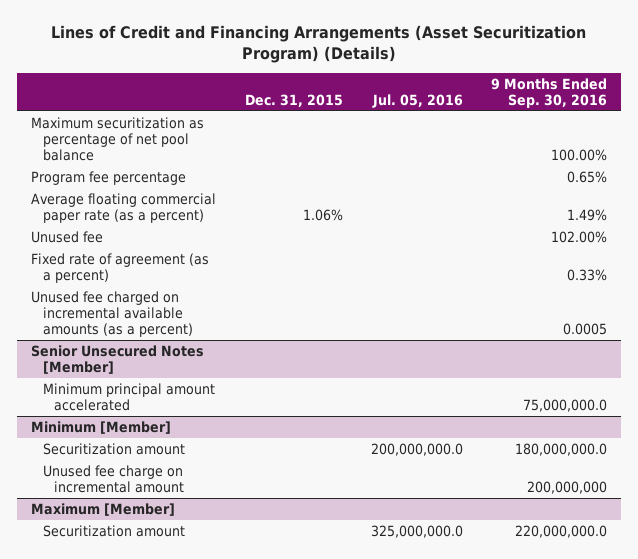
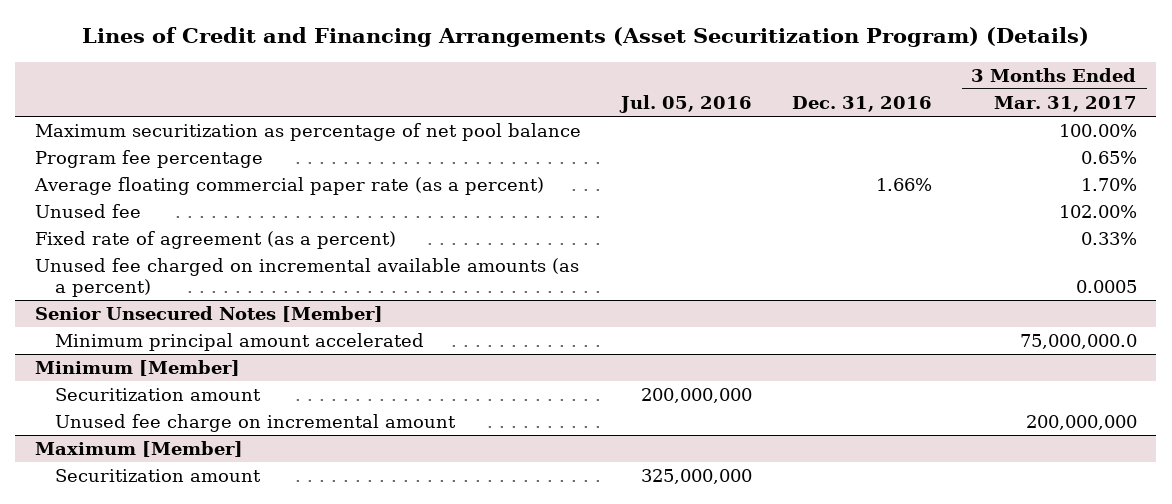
- | Dec. 31, 2015 | Jul. 05, 2016 | 9 Months Ended Sep. 30, 2016
+ | Jul. 05, 2016 | Dec. 31, 2016 | 3 Months Ended Mar. 31, 2017
@ Minimum [Member]
- Securitization amount | | 200,000,000.0 | 180,000,000.0
+ Securitization amount | 200,000,000 | |
@ Maximum [Member]
- Securitization amount | | 325,000,000.0 | 220,000,000.0
+ Securitization amount | 325,000,000 | |

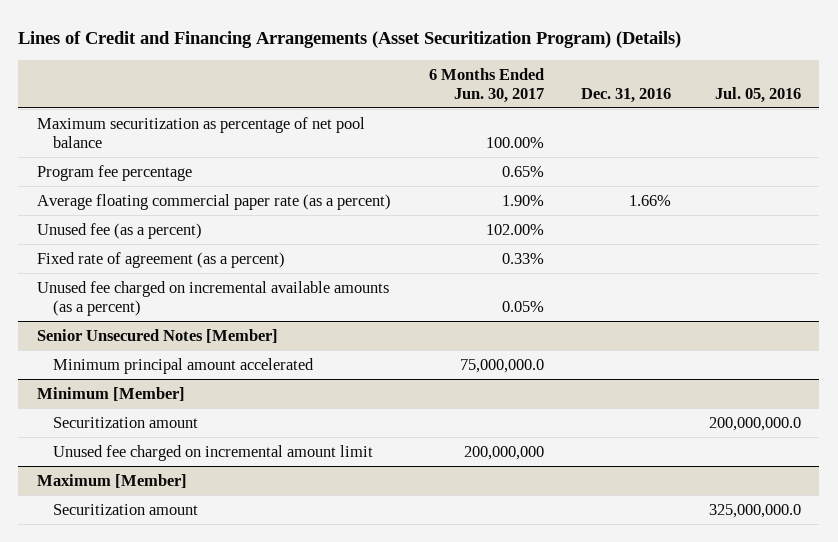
- | Jul. 05, 2016 | Dec. 31, 2016 | 3 Months Ended Mar. 31, 2017
+ | 6 Months Ended Jun. 30, 2017 | Dec. 31, 2016 | Jul. 05, 2016
- Unused fee | | | 102.00%
+ Unused fee (as a percent) | 102.00% | |
@ Minimum [Member]
- Securitization amount | 200,000,000 | |
- Unused fee charge on incremental amount | | | 200,000,000
+ Securitization amount | | | 200,000,000.0
+ Unused fee charged on incremental amount limit | 200,000,000 | |
@ Maximum [Member]
- Securitization amount | 325,000,000 | |
+ Securitization amount | | | 325,000,000.0

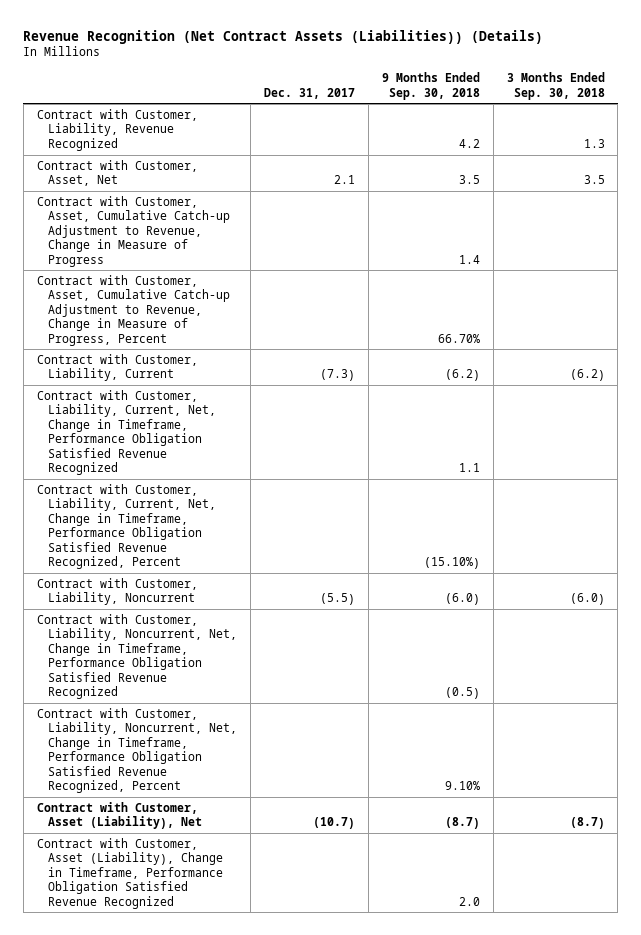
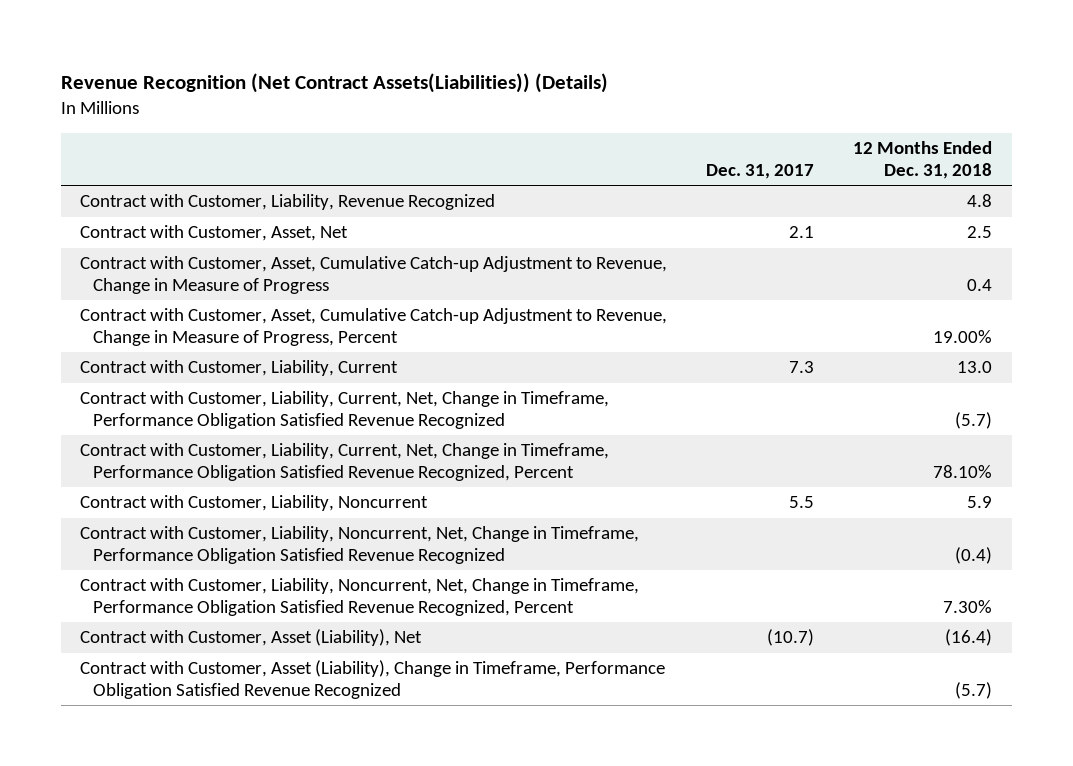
- Revenue Recognition (Net Contract Assets (Liabilities)) (Details)
+ Revenue Recognition (Net Contract Assets(Liabilities)) (Details)
- | Dec. 31, 2017 | 9 Months Ended Sep. 30, 2018 | 3 Months Ended Sep. 30, 2018
+ | Dec. 31, 2017 | 12 Months Ended Dec. 31, 2018
- Contract with Customer, Liability, Current | (7.3) | (6.2) | (6.2)
+ Contract with Customer, Liability, Current | 7.3 | 13.0
- Contract with Customer, Liability, Noncurrent | (5.5) | (6.0) | (6.0)
+ Contract with Customer, Liability, Noncurrent | 5.5 | 5.9

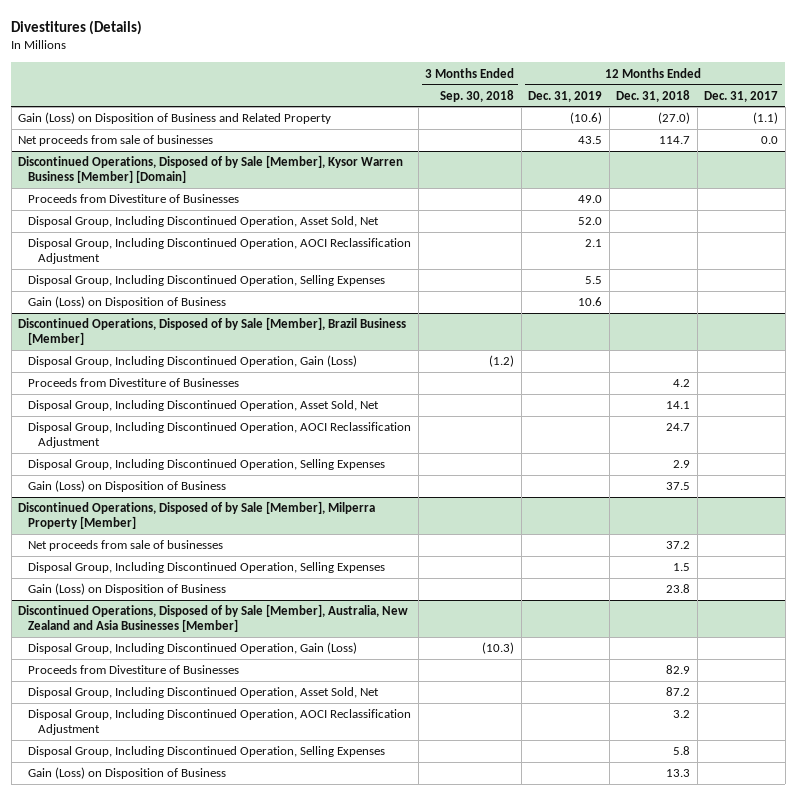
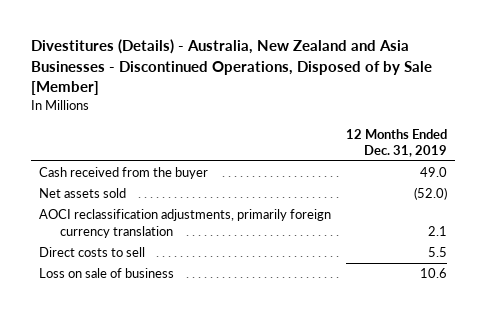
- Divestitures (Details)
+ Divestitures (Details) - Australia, New Zealand and Asia Businesses - Discontinued Operations, Disposed of by Sale [Member]
- | 3 Months Ended Sep. 30, 2018 | 12 Months Ended Dec. 31, 2019 | 12 Months Ended Dec. 31, 2018 | 12 Months Ended Dec. 31, 2017
+ | 12 Months Ended Dec. 31, 2019
- Gain (Loss) on Disposition of Business and Related Property | | (10.6) | (27.0) | (1.1)
- Net proceeds from sale of businesses | | 43.5 | 114.7 | 0.0
- Discontinued Operations, Disposed of by Sale [Member], Kysor Warren Business [Member] [Domain]
- Proceeds from Divestiture of Businesses | | 49.0 | |
- Disposal Group, Including Discontinued Operation, Asset Sold, Net | | 52.0 | |
- Disposal Group, Including Discontinued Operation, AOCI Reclassification Adjustment | | 2.1 | |
- Disposal Group, Including Discontinued Operation, Selling Expenses | | 5.5 | |
- Gain (Loss) on Disposition of Business | | 10.6 | |
- Discontinued Operations, Disposed of by Sale [Member], Brazil Business [Member]
- Disposal Group, Including Discontinued Operation, Gain (Loss) | (1.2) | | |
- Proceeds from Divestiture of Businesses | | | 4.2 |
- Disposal Group, Including Discontinued Operation, Asset Sold, Net | | | 14.1 |
- Disposal Group, Including Discontinued Operation, AOCI Reclassification Adjustment | | | 24.7 |
- Disposal Group, Including Discontinued Operation, Selling Expenses | | | 2.9 |
- Gain (Loss) on Disposition of Business | | | 37.5 |
- Discontinued Operations, Disposed of by Sale [Member], Milperra Property [Member]
- Net proceeds from sale of businesses | | | 37.2 |
- Disposal Group, Including Discontinued Operation, Selling Expenses | | | 1.5 |
- Gain (Loss) on Disposition of Business | | | 23.8 |
- Discontinued Operations, Disposed of by Sale [Member], Australia, New Zealand and Asia Businesses [Member]
- Disposal Group, Including Discontinued Operation, Gain (Loss) | (10.3) | | |
- Proceeds from Divestiture of Businesses | | | 82.9 |
- Disposal Group, Including Discontinued Operation, Asset Sold, Net | | | 87.2 |
- Disposal Group, Including Discontinued Operation, AOCI Reclassification Adjustment | | | 3.2 |
- Disposal Group, Including Discontinued Operation, Selling Expenses | | | 5.8 |
- Gain (Loss) on Disposition of Business | | | 13.3 |
+ Cash received from the buyer | 49.0
+ Net assets sold | (52.0)
+ AOCI reclassification adjustments, primarily foreign currency translation | 2.1
+ Direct costs to sell | 5.5
+ Loss on sale of business | 10.6

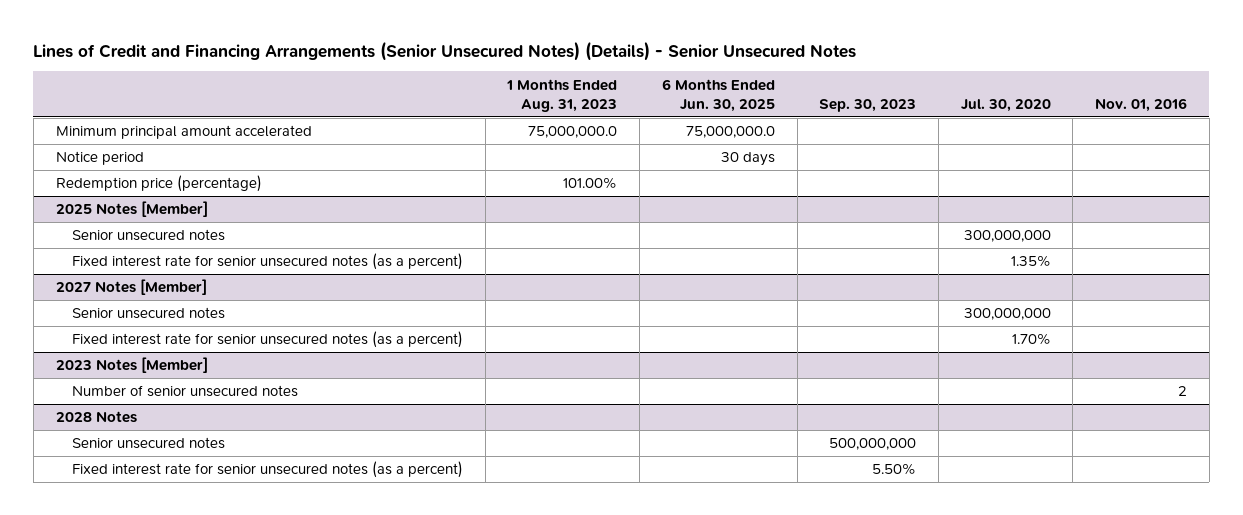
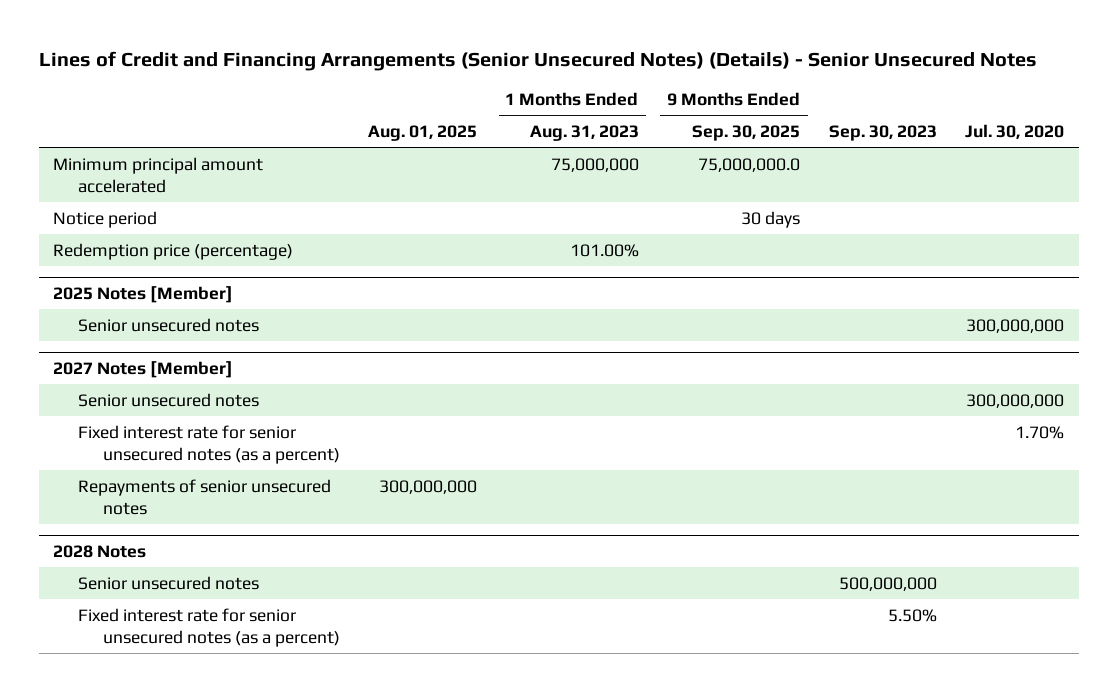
- | 1 Months Ended Aug. 31, 2023 | 6 Months Ended Jun. 30, 2025 | Sep. 30, 2023 | Jul. 30, 2020 | Nov. 01, 2016
+ | Aug. 01, 2025 | 1 Months Ended Aug. 31, 2023 | 9 Months Ended Sep. 30, 2025 | Sep. 30, 2023 | Jul. 30, 2020
- Minimum principal amount accelerated | 75,000,000.0 | 75,000,000.0 | | |
+ Minimum principal amount accelerated | | 75,000,000 | 75,000,000.0 | |
@ 2025 Notes [Member]
- Fixed interest rate for senior unsecured notes (as a percent) | | | | 1.35% |
- 2023 Notes [Member]
- Number of senior unsecured notes | | | | | 2
@ 2027 Notes [Member]
+ Repayments of senior unsecured notes | 300,000,000 | | | |

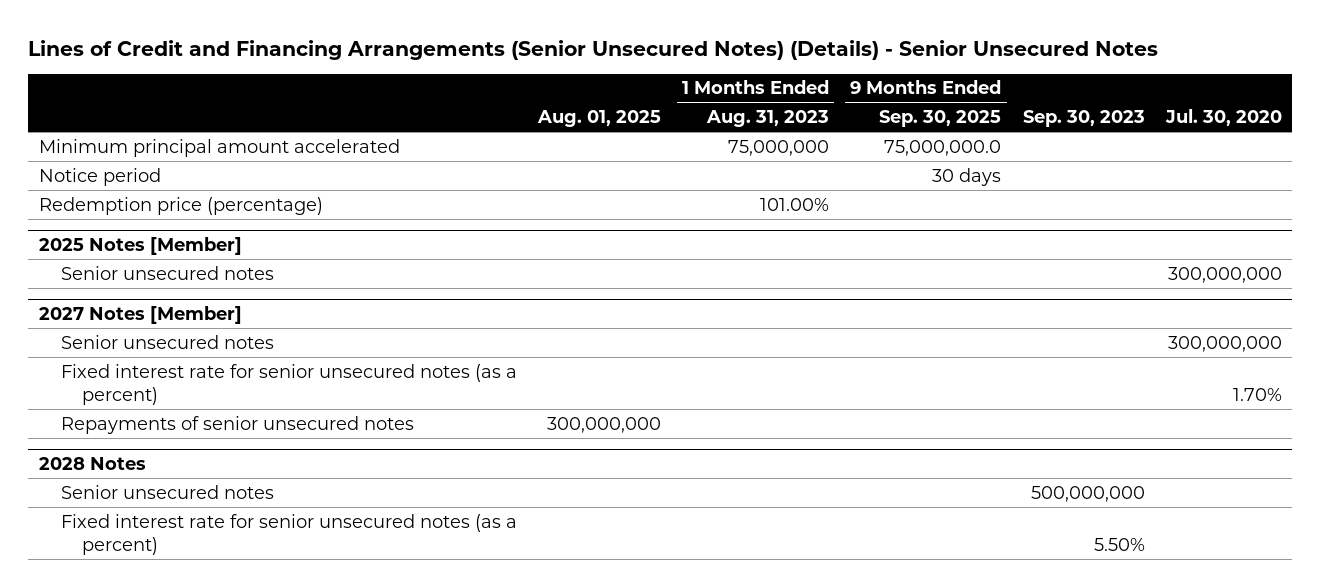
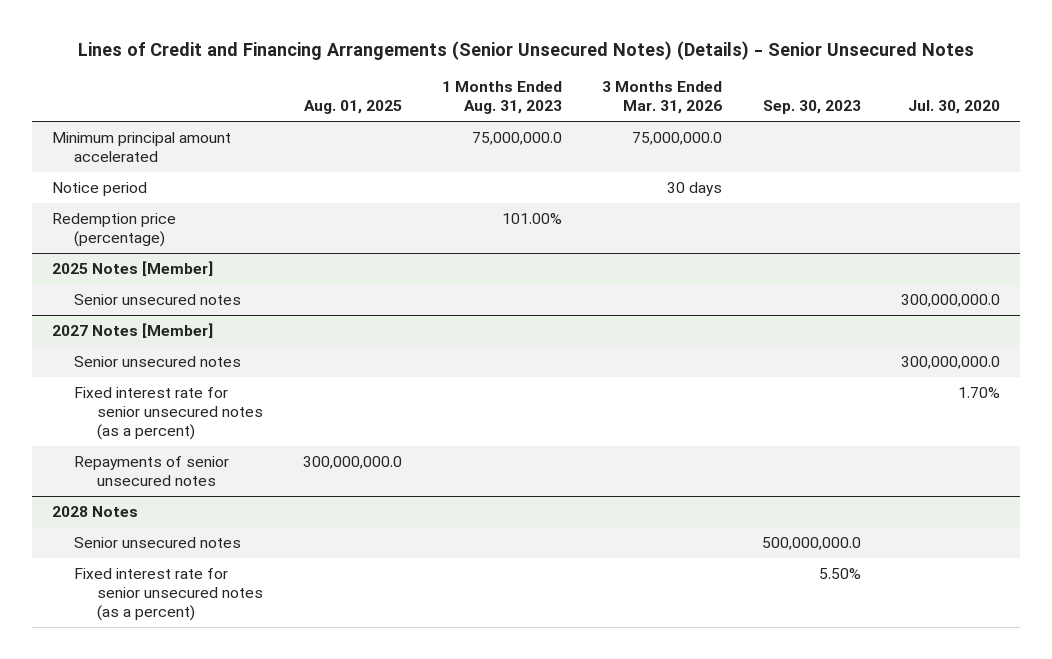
- | Aug. 01, 2025 | 1 Months Ended Aug. 31, 2023 | 9 Months Ended Sep. 30, 2025 | Sep. 30, 2023 | Jul. 30, 2020
+ | Aug. 01, 2025 | 1 Months Ended Aug. 31, 2023 | 3 Months Ended Mar. 31, 2026 | Sep. 30, 2023 | Jul. 30, 2020
- Minimum principal amount accelerated | | 75,000,000 | 75,000,000.0 | |
+ Minimum principal amount accelerated | | 75,000,000.0 | 75,000,000.0 | |
@ 2025 Notes [Member]
- Senior unsecured notes | | | | | 300,000,000
+ Senior unsecured notes | | | | | 300,000,000.0
@ 2027 Notes [Member]
- Senior unsecured notes | | | | | 300,000,000
+ Senior unsecured notes | | | | | 300,000,000.0
- Repayments of senior unsecured notes | 300,000,000 | | | |
+ Repayments of senior unsecured notes | 300,000,000.0 | | | |
@ 2028 Notes
- Senior unsecured notes | | | | 500,000,000 |
+ Senior unsecured notes | | | | 500,000,000.0 |

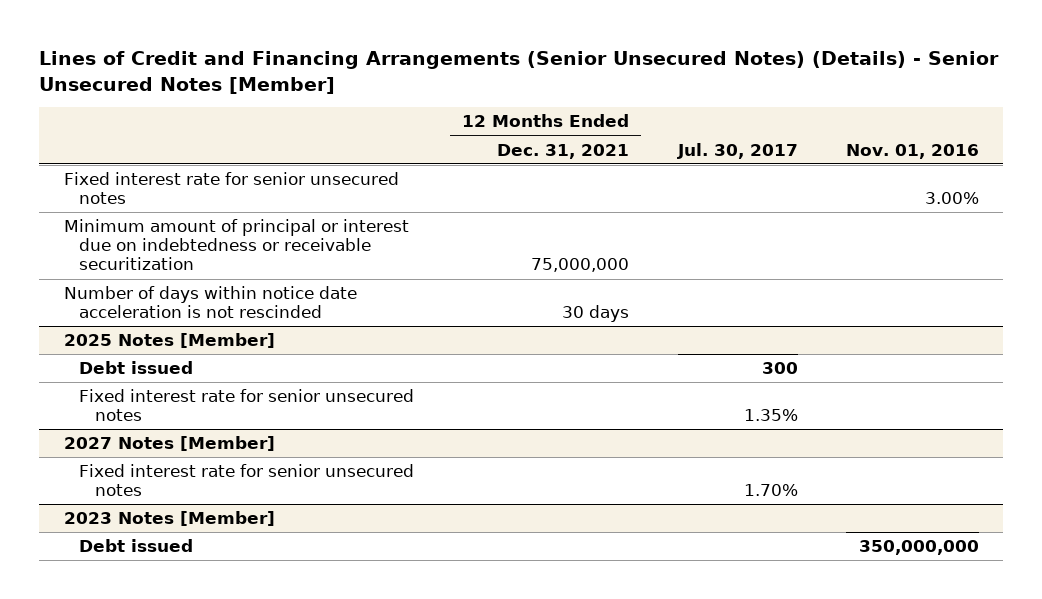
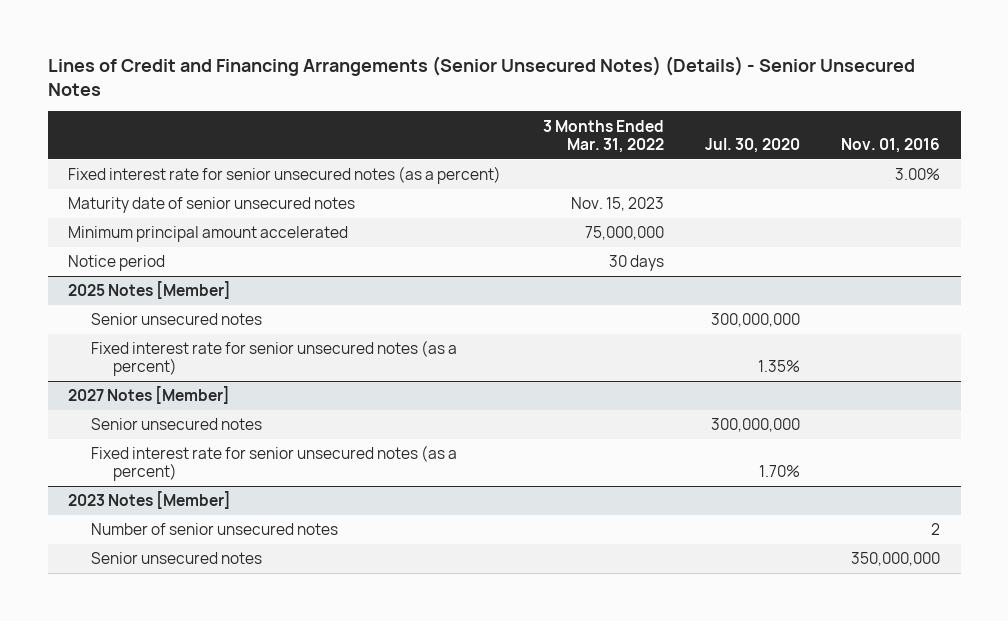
- Lines of Credit and Financing Arrangements (Senior Unsecured Notes) (Details) - Senior Unsecured Notes [Member]
+ Lines of Credit and Financing Arrangements (Senior Unsecured Notes) (Details) - Senior Unsecured Notes
- | 12 Months Ended Dec. 31, 2021 | Jul. 30, 2017 | Nov. 01, 2016
+ | 3 Months Ended Mar. 31, 2022 | Jul. 30, 2020 | Nov. 01, 2016
- Fixed interest rate for senior unsecured notes | | | 3.00%
- Minimum amount of principal or interest due on indebtedness or receivable securitization | 75,000,000 | |
- Number of days within notice date acceleration is not rescinded | 30 days | |
+ Fixed interest rate for senior unsecured notes (as a percent) | | | 3.00%
+ Maturity date of senior unsecured notes | Nov. 15, 2023 | |
+ Minimum principal amount accelerated | 75,000,000 | |
+ Notice period | 30 days | |
@ 2025 Notes [Member]
- Debt issued | | 300 |
- Fixed interest rate for senior unsecured notes | | 1.35% |
+ Senior unsecured notes | | 300,000,000 |
+ Fixed interest rate for senior unsecured notes (as a percent) | | 1.35% |
@ 2027 Notes [Member]
- Fixed interest rate for senior unsecured notes | | 1.70% |
+ Senior unsecured notes | | 300,000,000 |
+ Fixed interest rate for senior unsecured notes (as a percent) | | 1.70% |
@ 2023 Notes [Member]
- Debt issued | | | 350,000,000
+ Number of senior unsecured notes | | | 2
+ Senior unsecured notes | | | 350,000,000

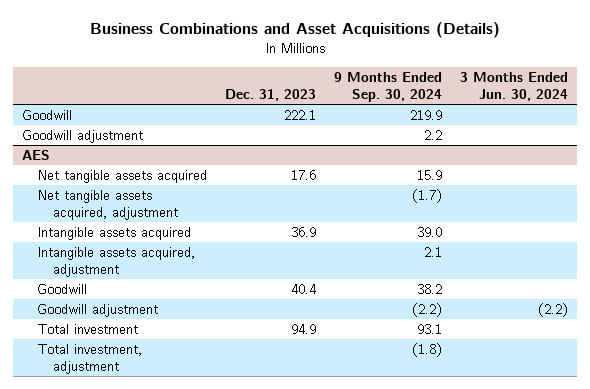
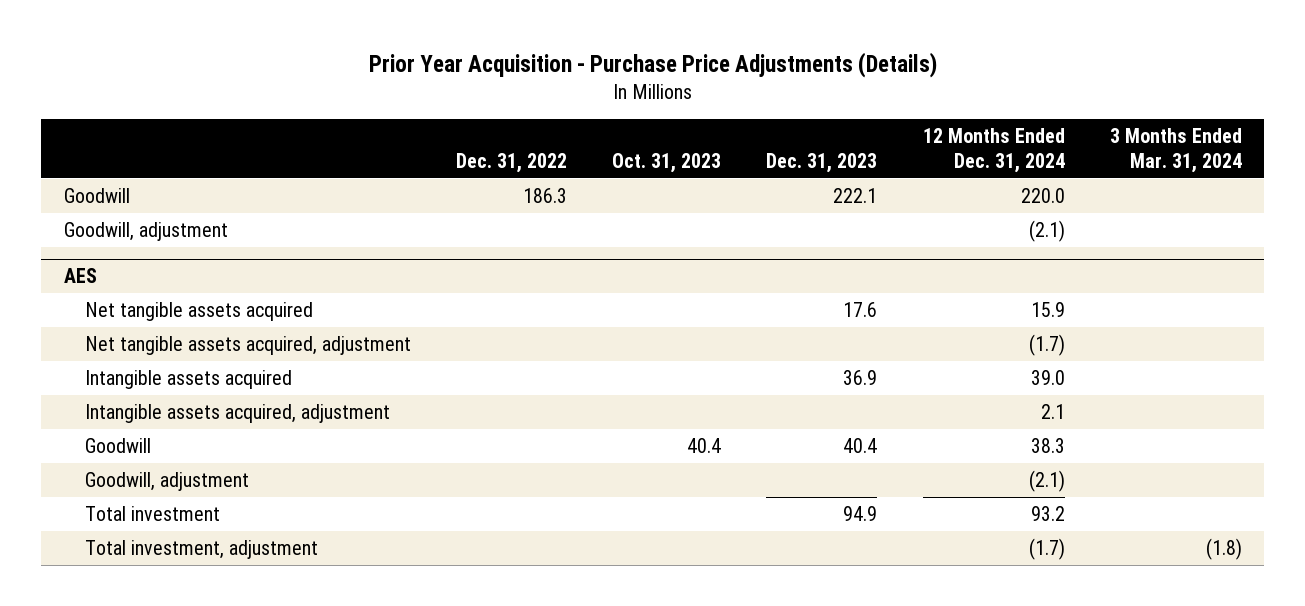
- Business Combinations and Asset Acquisitions (Details)
+ Prior Year Acquisition - Purchase Price Adjustments (Details)
- | Dec. 31, 2023 | 9 Months Ended Sep. 30, 2024 | 3 Months Ended Jun. 30, 2024
+ | Dec. 31, 2022 | Oct. 31, 2023 | Dec. 31, 2023 | 12 Months Ended Dec. 31, 2024 | 3 Months Ended Mar. 31, 2024
- Goodwill adjustment | | 2.2 |
+ Goodwill, adjustment | | | | (2.1) |
@ AES
- Goodwill adjustment | | (2.2) | (2.2)
+ Goodwill, adjustment | | | | (2.1) |

